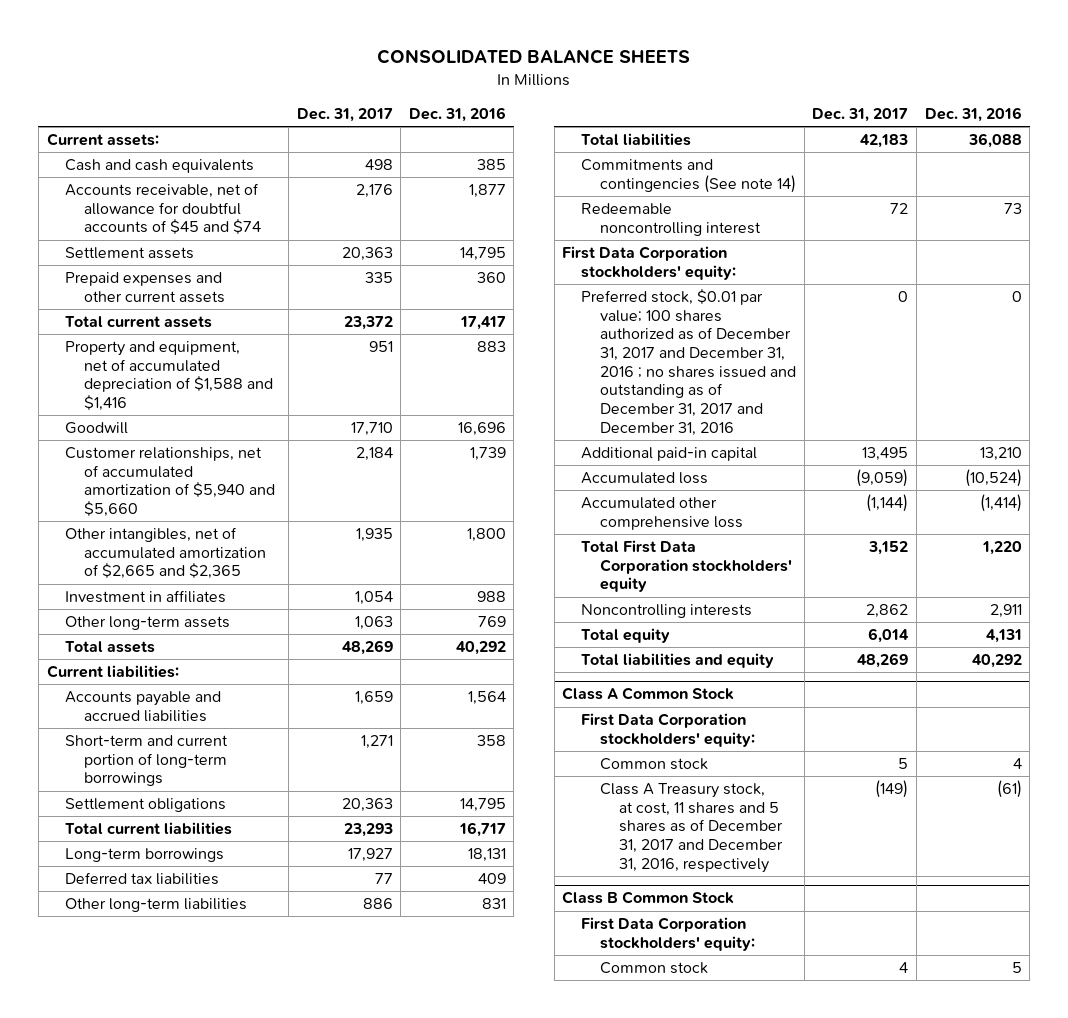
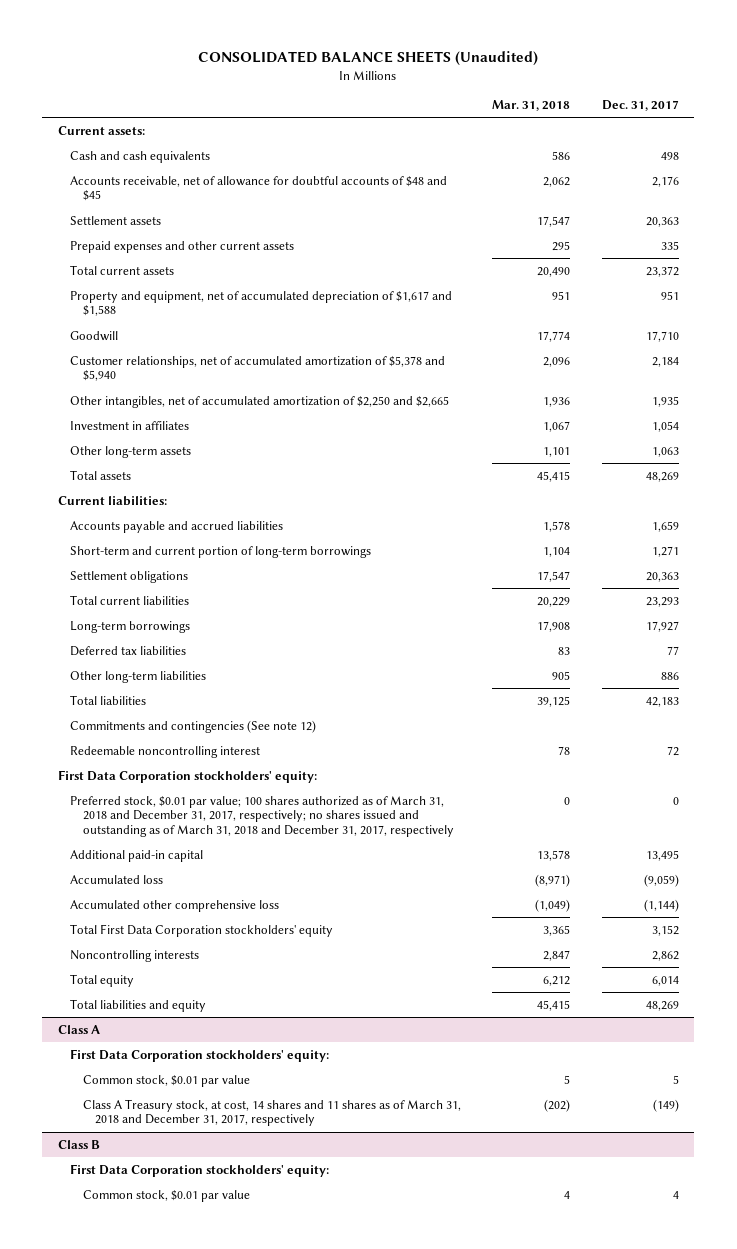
- CONSOLIDATED BALANCE SHEETS
+ CONSOLIDATED BALANCE SHEETS (Unaudited)
- | Dec. 31, 2017 | Dec. 31, 2016
+ | Mar. 31, 2018 | Dec. 31, 2017
- Accounts receivable, net of allowance for doubtful accounts of $45 and $74 | 2,176 | 1,877
+ Accounts receivable, net of allowance for doubtful accounts of $48 and $45 | 2,062 | 2,176
- Property and equipment, net of accumulated depreciation of $1,588 and $1,416 | 951 | 883
+ Property and equipment, net of accumulated depreciation of $1,617 and $1,588 | 951 | 951
- Customer relationships, net of accumulated amortization of $5,940 and $5,660 | 2,184 | 1,739
- Other intangibles, net of accumulated amortization of $2,665 and $2,365 | 1,935 | 1,800
+ Customer relationships, net of accumulated amortization of $5,378 and $5,940 | 2,096 | 2,184
+ Other intangibles, net of accumulated amortization of $2,250 and $2,665 | 1,936 | 1,935
- Commitments and contingencies (See note 14)
+ Commitments and contingencies (See note 12)
- Preferred stock, $0.01 par value; 100 shares authorized as of December 31, 2017 and December 31, 2016 ; no shares issued and outstanding as of December 31, 2017 and December 31, 2016 | 0 | 0
+ Preferred stock, $0.01 par value; 100 shares authorized as of March 31, 2018 and December 31, 2017, respectively; no shares issued and outstanding as of March 31, 2018 and December 31, 2017, respectively | 0 | 0
- Class A Common Stock
+ Class A
- Common stock | 5 | 4
- Class A Treasury stock, at cost, 11 shares and 5 shares as of December 31, 2017 and December 31, 2016, respectively | (149) | (61)
- Class B Common Stock
+ Common stock, $0.01 par value | 5 | 5
+ Class A Treasury stock, at cost, 14 shares and 11 shares as of March 31, 2018 and December 31, 2017, respectively | (202) | (149)
+ Class B
- Common stock | 4 | 5
+ Common stock, $0.01 par value | 4 | 4

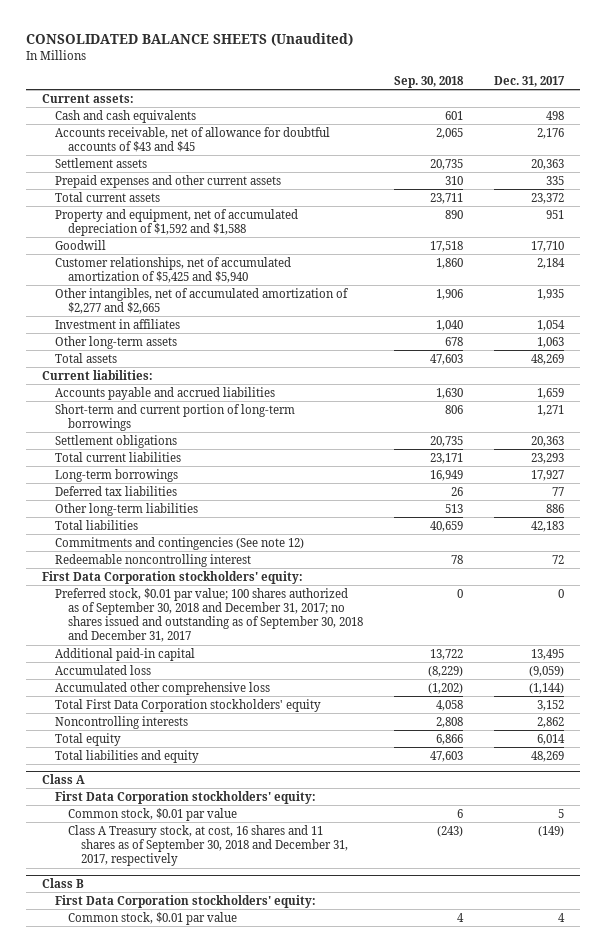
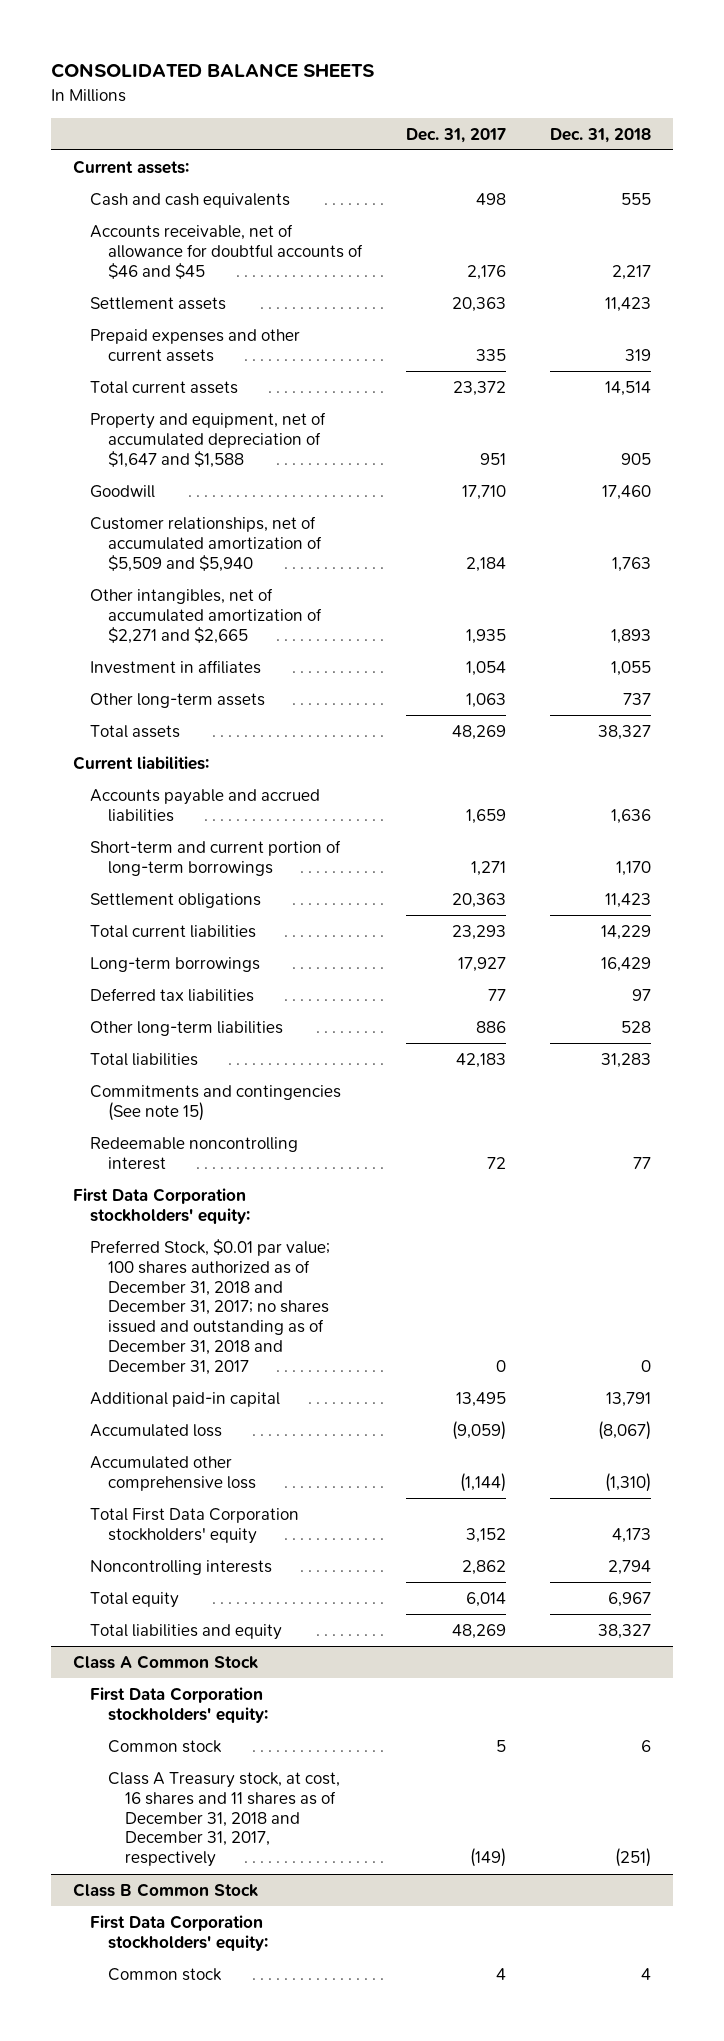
- CONSOLIDATED BALANCE SHEETS (Unaudited)
+ CONSOLIDATED BALANCE SHEETS
- | Sep. 30, 2018 | Dec. 31, 2017
+ | Dec. 31, 2017 | Dec. 31, 2018
- Accounts receivable, net of allowance for doubtful accounts of $43 and $45 | 2,065 | 2,176
+ Accounts receivable, net of allowance for doubtful accounts of $46 and $45 | 2,176 | 2,217
- Property and equipment, net of accumulated depreciation of $1,592 and $1,588 | 890 | 951
+ Property and equipment, net of accumulated depreciation of $1,647 and $1,588 | 951 | 905
- Customer relationships, net of accumulated amortization of $5,425 and $5,940 | 1,860 | 2,184
- Other intangibles, net of accumulated amortization of $2,277 and $2,665 | 1,906 | 1,935
+ Customer relationships, net of accumulated amortization of $5,509 and $5,940 | 2,184 | 1,763
+ Other intangibles, net of accumulated amortization of $2,271 and $2,665 | 1,935 | 1,893
- Commitments and contingencies (See note 12)
+ Commitments and contingencies (See note 15)
- Preferred stock, $0.01 par value; 100 shares authorized as of September 30, 2018 and December 31, 2017; no shares issued and outstanding as of September 30, 2018 and December 31, 2017 | 0 | 0
+ Preferred Stock, $0.01 par value; 100 shares authorized as of December 31, 2018 and December 31, 2017; no shares issued and outstanding as of December 31, 2018 and December 31, 2017 | 0 | 0
- Class A
+ Class A Common Stock
- Common stock, $0.01 par value | 6 | 5
- Class A Treasury stock, at cost, 16 shares and 11 shares as of September 30, 2018 and December 31, 2017, respectively | (243) | (149)
- Class B
+ Common stock | 5 | 6
+ Class A Treasury stock, at cost, 16 shares and 11 shares as of December 31, 2018 and December 31, 2017, respectively | (149) | (251)
+ Class B Common Stock
- Common stock, $0.01 par value | 4 | 4
+ Common stock | 4 | 4

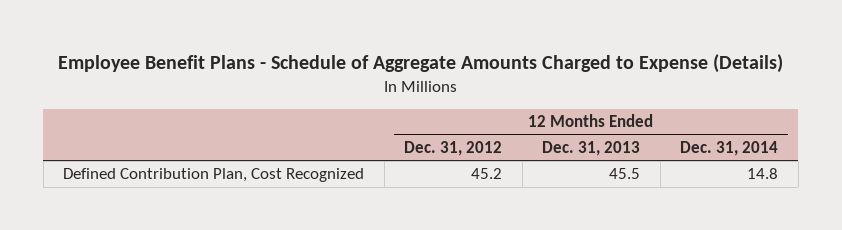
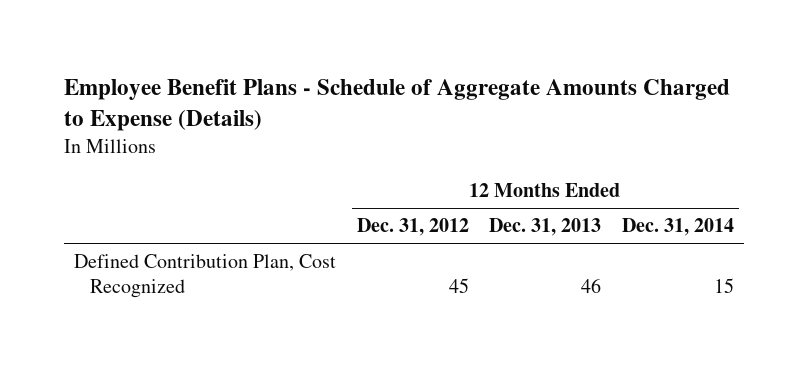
- Defined Contribution Plan, Cost Recognized | 45.2 | 45.5 | 14.8
+ Defined Contribution Plan, Cost Recognized | 45 | 46 | 15

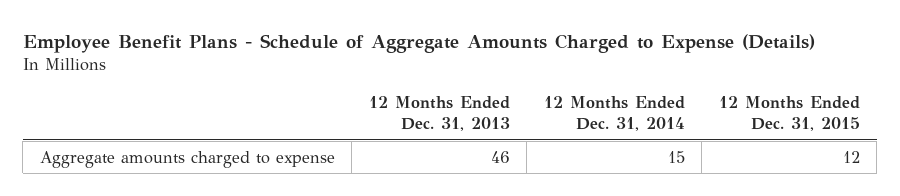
- | 12 Months Ended Dec. 31, 2012 | 12 Months Ended Dec. 31, 2013 | 12 Months Ended Dec. 31, 2014
+ | 12 Months Ended Dec. 31, 2013 | 12 Months Ended Dec. 31, 2014 | 12 Months Ended Dec. 31, 2015
- Defined Contribution Plan, Cost Recognized | 45 | 46 | 15
+ Aggregate amounts charged to expense | 46 | 15 | 12

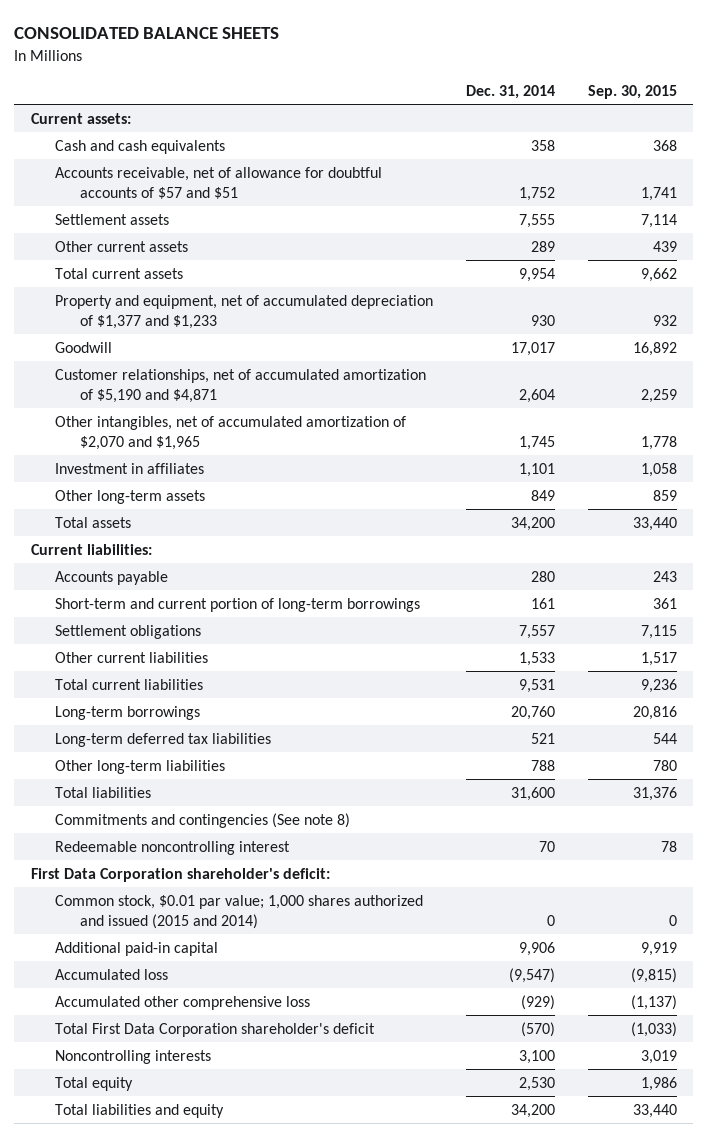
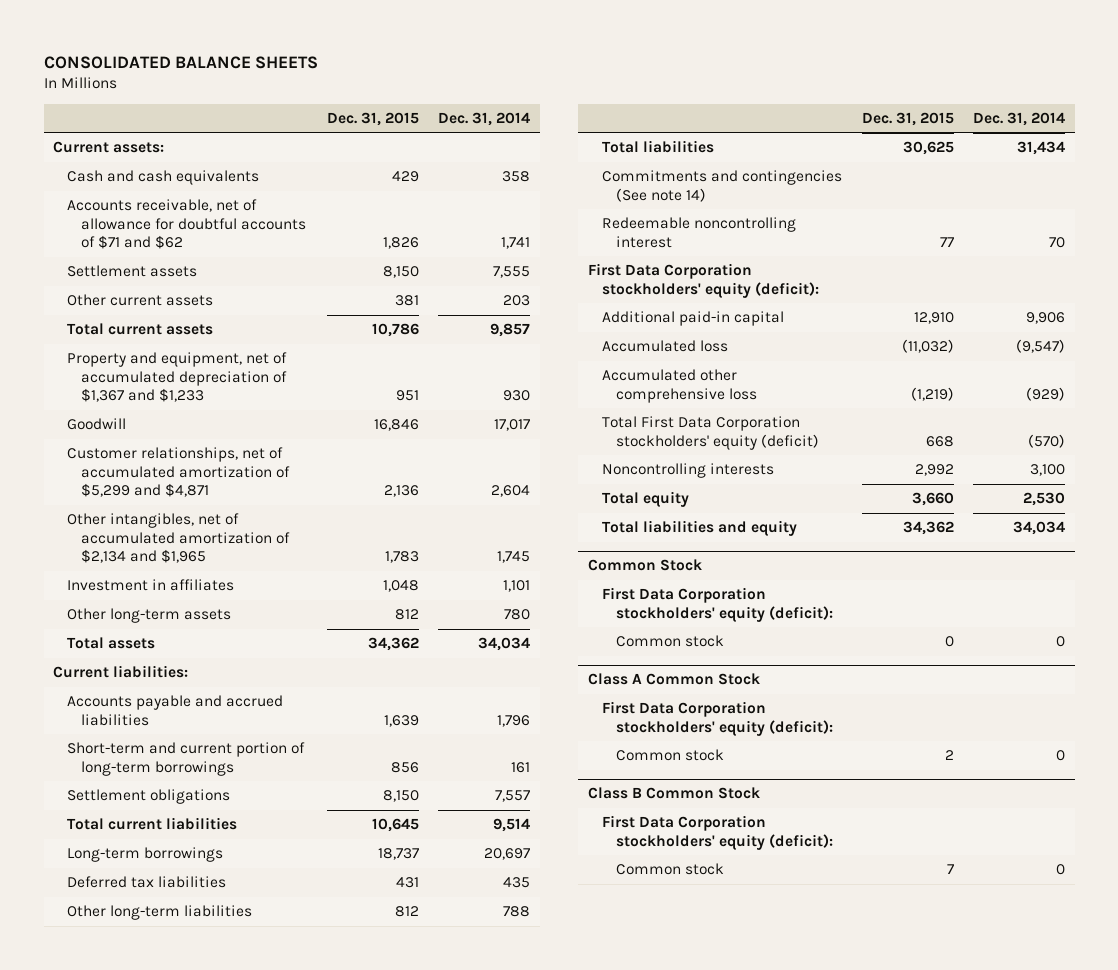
- | Dec. 31, 2014 | Sep. 30, 2015
+ | Dec. 31, 2015 | Dec. 31, 2014
- Accounts receivable, net of allowance for doubtful accounts of $57 and $51 | 1,752 | 1,741
+ Accounts receivable, net of allowance for doubtful accounts of $71 and $62 | 1,826 | 1,741
- Other current assets | 289 | 439
- Total current assets | 9,954 | 9,662
- Property and equipment, net of accumulated depreciation of $1,377 and $1,233 | 930 | 932
+ Other current assets | 381 | 203
+ Total current assets | 10,786 | 9,857
+ Property and equipment, net of accumulated depreciation of $1,367 and $1,233 | 951 | 930
- Customer relationships, net of accumulated amortization of $5,190 and $4,871 | 2,604 | 2,259
- Other intangibles, net of accumulated amortization of $2,070 and $1,965 | 1,745 | 1,778
+ Customer relationships, net of accumulated amortization of $5,299 and $4,871 | 2,136 | 2,604
+ Other intangibles, net of accumulated amortization of $2,134 and $1,965 | 1,783 | 1,745
- Other long-term assets | 849 | 859
- Total assets | 34,200 | 33,440
+ Other long-term assets | 812 | 780
+ Total assets | 34,362 | 34,034
- Accounts payable | 280 | 243
+ Accounts payable and accrued liabilities | 1,639 | 1,796
- Other current liabilities | 1,533 | 1,517
- Total current liabilities | 9,531 | 9,236
- Long-term borrowings | 20,760 | 20,816
- Long-term deferred tax liabilities | 521 | 544
+ Total current liabilities | 10,645 | 9,514
+ Long-term borrowings | 18,737 | 20,697
+ Deferred tax liabilities | 431 | 435
- Total liabilities | 31,600 | 31,376
- Commitments and contingencies (See note 8)
+ Total liabilities | 30,625 | 31,434
+ Commitments and contingencies (See note 14)
- First Data Corporation shareholder's deficit:
- Common stock, $0.01 par value; 1,000 shares authorized and issued (2015 and 2014) | 0 | 0
+ First Data Corporation stockholders' equity (deficit):
- Total First Data Corporation shareholder's deficit | (570) | (1,033)
+ Total First Data Corporation stockholders' equity (deficit) | 668 | (570)
- Total liabilities and equity | 34,200 | 33,440
+ Total liabilities and equity | 34,362 | 34,034
+ Common Stock
+ First Data Corporation stockholders' equity (deficit):
+ Common stock | 0 | 0
+ Class A Common Stock
+ First Data Corporation stockholders' equity (deficit):
+ Common stock | 2 | 0
+ Class B Common Stock
+ First Data Corporation stockholders' equity (deficit):
+ Common stock | 7 | 0

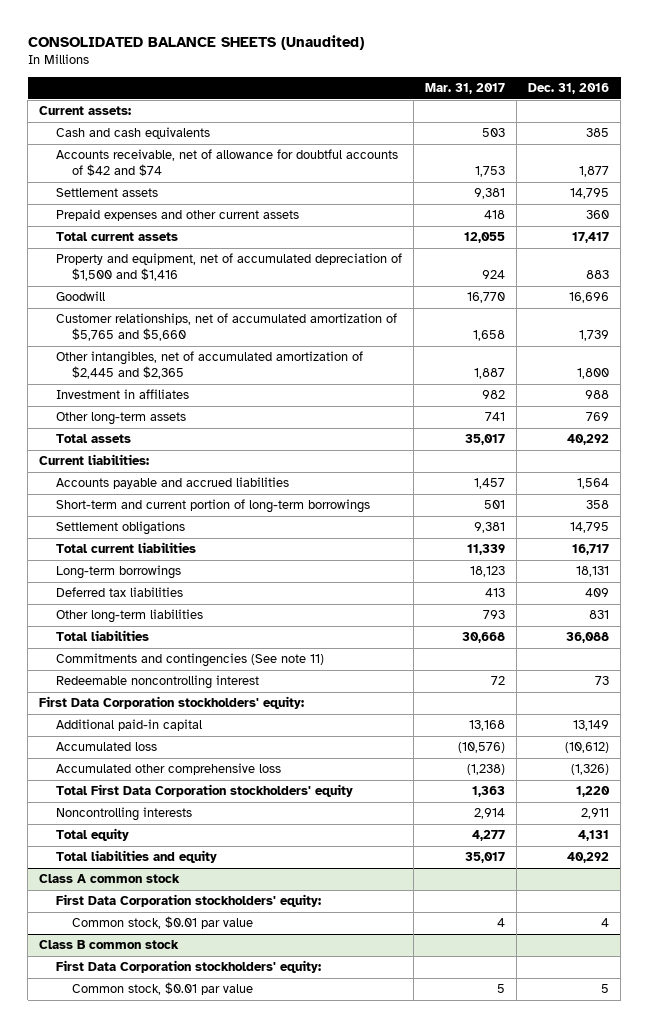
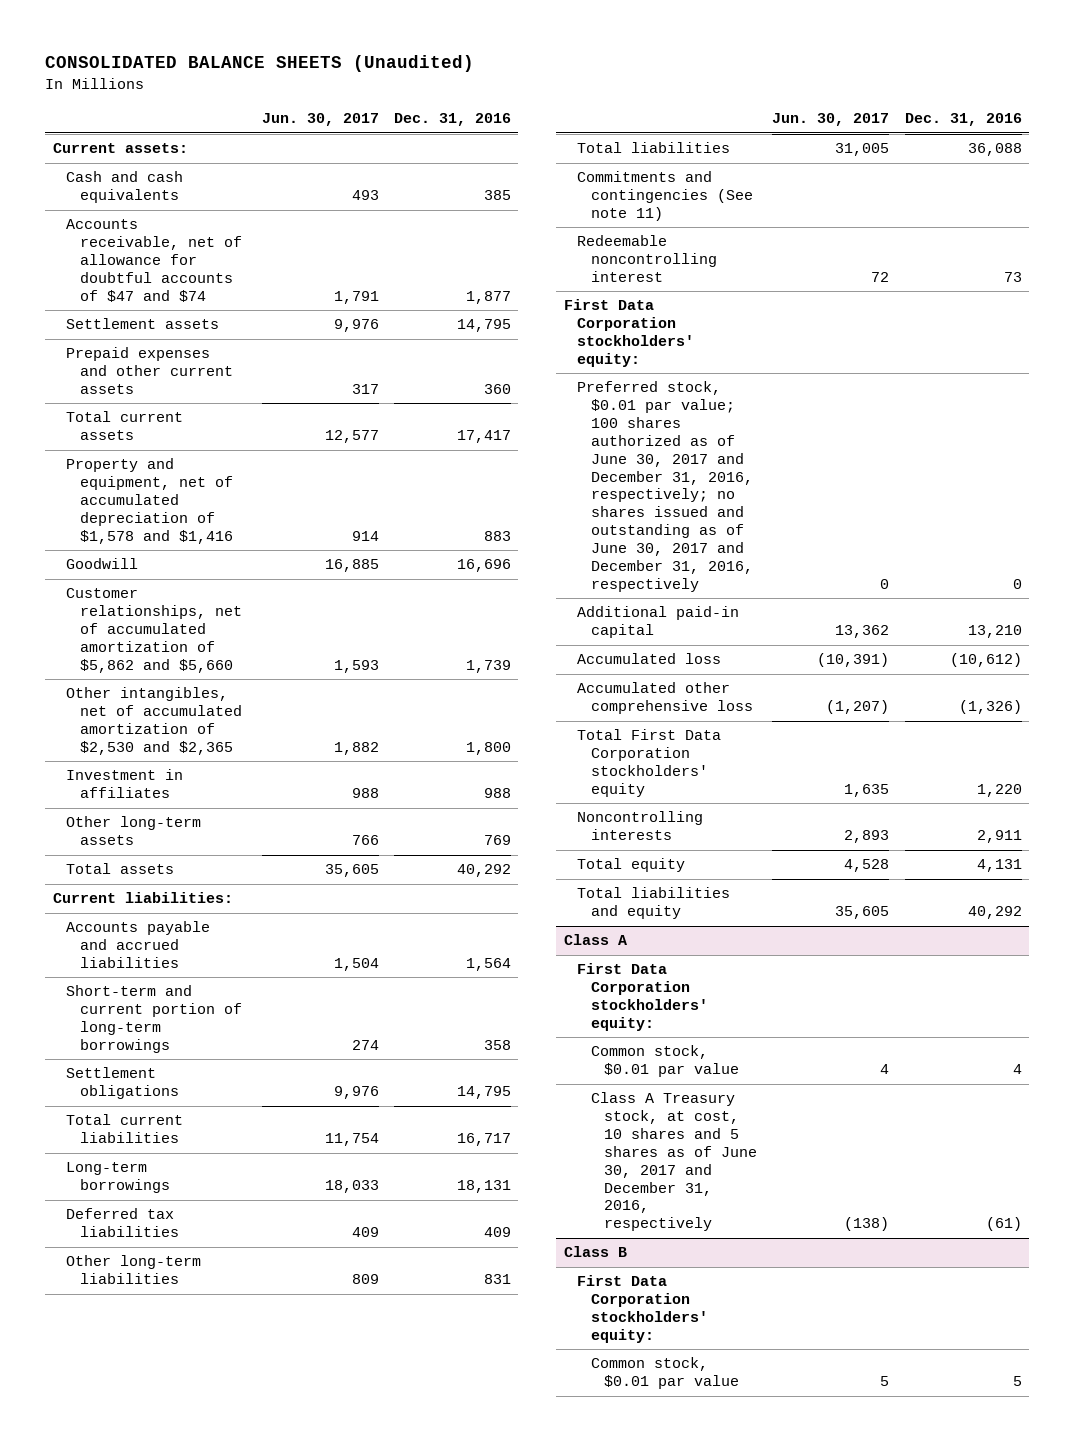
- | Mar. 31, 2017 | Dec. 31, 2016
+ | Jun. 30, 2017 | Dec. 31, 2016
- Accounts receivable, net of allowance for doubtful accounts of $42 and $74 | 1,753 | 1,877
+ Accounts receivable, net of allowance for doubtful accounts of $47 and $74 | 1,791 | 1,877
- Property and equipment, net of accumulated depreciation of $1,500 and $1,416 | 924 | 883
+ Property and equipment, net of accumulated depreciation of $1,578 and $1,416 | 914 | 883
- Customer relationships, net of accumulated amortization of $5,765 and $5,660 | 1,658 | 1,739
- Other intangibles, net of accumulated amortization of $2,445 and $2,365 | 1,887 | 1,800
+ Customer relationships, net of accumulated amortization of $5,862 and $5,660 | 1,593 | 1,739
+ Other intangibles, net of accumulated amortization of $2,530 and $2,365 | 1,882 | 1,800
- Additional paid-in capital | 13,168 | 13,149
+ Preferred stock, $0.01 par value; 100 shares authorized as of June 30, 2017 and December 31, 2016, respectively; no shares issued and outstanding as of June 30, 2017 and December 31, 2016, respectively | 0 | 0
+ Additional paid-in capital | 13,362 | 13,210
- Class A common stock
+ Class A
- Class B common stock
+ Class A Treasury stock, at cost, 10 shares and 5 shares as of June 30, 2017 and December 31, 2016, respectively | (138) | (61)
+ Class B

